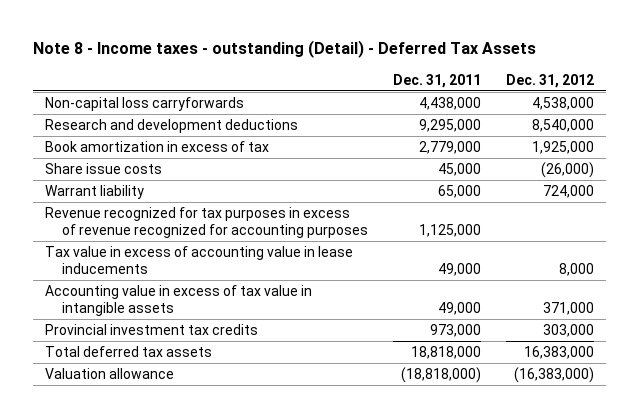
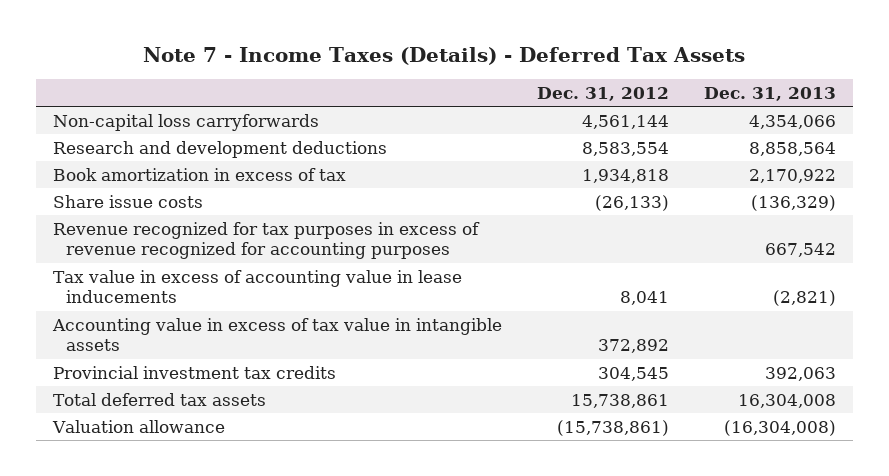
- Note 8 - Income taxes - outstanding (Detail) - Deferred Tax Assets
+ Note 7 - Income Taxes (Details) - Deferred Tax Assets
- | Dec. 31, 2011 | Dec. 31, 2012
+ | Dec. 31, 2012 | Dec. 31, 2013
- Non-capital loss carryforwards | 4,438,000 | 4,538,000
- Research and development deductions | 9,295,000 | 8,540,000
- Book amortization in excess of tax | 2,779,000 | 1,925,000
- Share issue costs | 45,000 | (26,000)
- Warrant liability | 65,000 | 724,000
+ Non-capital loss carryforwards | 4,561,144 | 4,354,066
+ Research and development deductions | 8,583,554 | 8,858,564
+ Book amortization in excess of tax | 1,934,818 | 2,170,922
+ Share issue costs | (26,133) | (136,329)
- Tax value in excess of accounting value in lease inducements | 49,000 | 8,000
- Accounting value in excess of tax value in intangible assets | 49,000 | 371,000
- Provincial investment tax credits | 973,000 | 303,000
- Total deferred tax assets | 18,818,000 | 16,383,000
- Valuation allowance | (18,818,000) | (16,383,000)
+ Tax value in excess of accounting value in lease inducements | 8,041 | (2,821)
+ Accounting value in excess of tax value in intangible assets | 372,892 |
+ Provincial investment tax credits | 304,545 | 392,063
+ Total deferred tax assets | 15,738,861 | 16,304,008
+ Valuation allowance | (15,738,861) | (16,304,008)

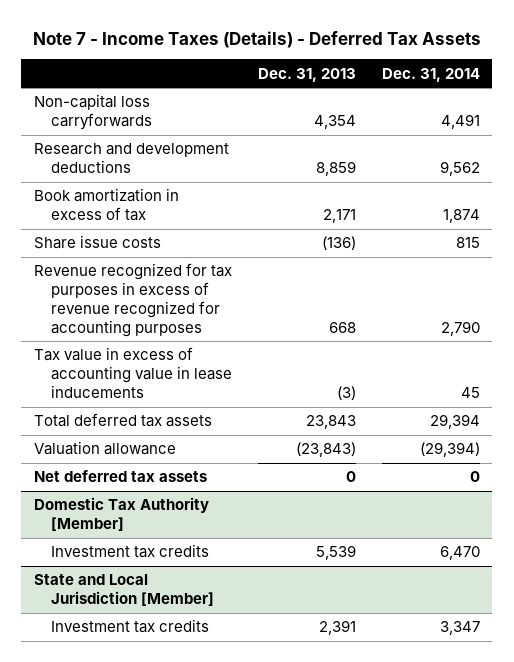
- | Dec. 31, 2012 | Dec. 31, 2013
+ | Dec. 31, 2013 | Dec. 31, 2014
- Non-capital loss carryforwards | 4,561,144 | 4,354,066
- Research and development deductions | 8,583,554 | 8,858,564
- Book amortization in excess of tax | 1,934,818 | 2,170,922
- Share issue costs | (26,133) | (136,329)
- Revenue recognized for tax purposes in excess of revenue recognized for accounting purposes | | 667,542
- Tax value in excess of accounting value in lease inducements | 8,041 | (2,821)
- Accounting value in excess of tax value in intangible assets | 372,892 |
- Provincial investment tax credits | 304,545 | 392,063
- Total deferred tax assets | 15,738,861 | 16,304,008
- Valuation allowance | (15,738,861) | (16,304,008)
+ Non-capital loss carryforwards | 4,354 | 4,491
+ Research and development deductions | 8,859 | 9,562
+ Book amortization in excess of tax | 2,171 | 1,874
+ Share issue costs | (136) | 815
+ Revenue recognized for tax purposes in excess of revenue recognized for accounting purposes | 668 | 2,790
+ Tax value in excess of accounting value in lease inducements | (3) | 45
+ Total deferred tax assets | 23,843 | 29,394
+ Valuation allowance | (23,843) | (29,394)
+ Net deferred tax assets | 0 | 0
+ Domestic Tax Authority [Member]
+ Investment tax credits | 5,539 | 6,470
+ State and Local Jurisdiction [Member]
+ Investment tax credits | 2,391 | 3,347

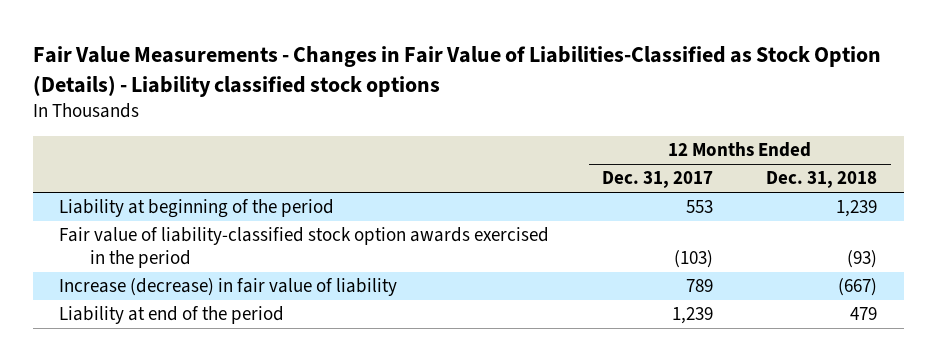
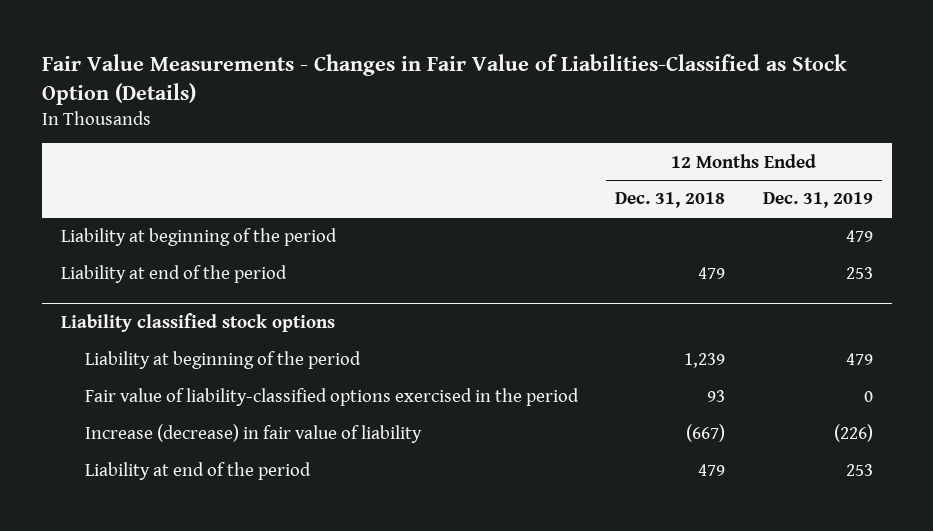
- Fair Value Measurements - Changes in Fair Value of Liabilities-Classified as Stock Option (Details) - Liability classified stock options
+ Fair Value Measurements - Changes in Fair Value of Liabilities-Classified as Stock Option (Details)
- | 12 Months Ended Dec. 31, 2017 | 12 Months Ended Dec. 31, 2018
+ | 12 Months Ended Dec. 31, 2018 | 12 Months Ended Dec. 31, 2019
+ Liability at beginning of the period | | 479
+ Liability at end of the period | 479 | 253
+ Liability classified stock options
- Fair value of liability-classified stock option awards exercised in the period | (103) | (93)
+ Fair value of liability-classified options exercised in the period | 93 | 0

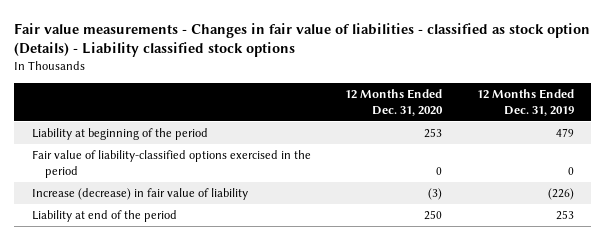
- Fair Value Measurements - Changes in Fair Value of Liabilities-Classified as Stock Option (Details)
+ Fair value measurements - Changes in fair value of liabilities - classified as stock option (Details) - Liability classified stock options
- | 12 Months Ended Dec. 31, 2018 | 12 Months Ended Dec. 31, 2019
+ | 12 Months Ended Dec. 31, 2020 | 12 Months Ended Dec. 31, 2019
- Liability at end of the period | 479 | 253
- Liability classified stock options
- Liability at beginning of the period | 1,239 | 479

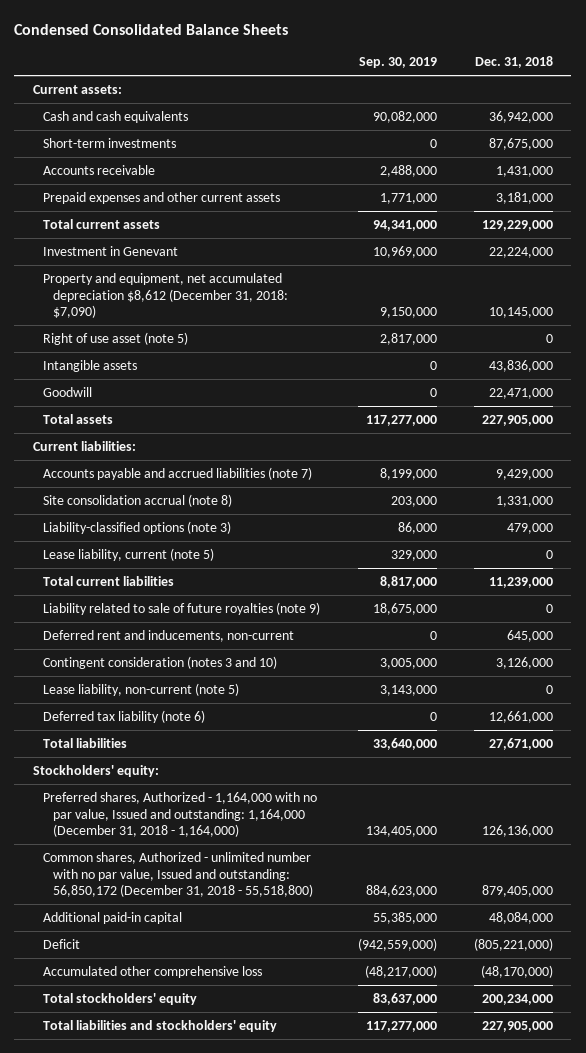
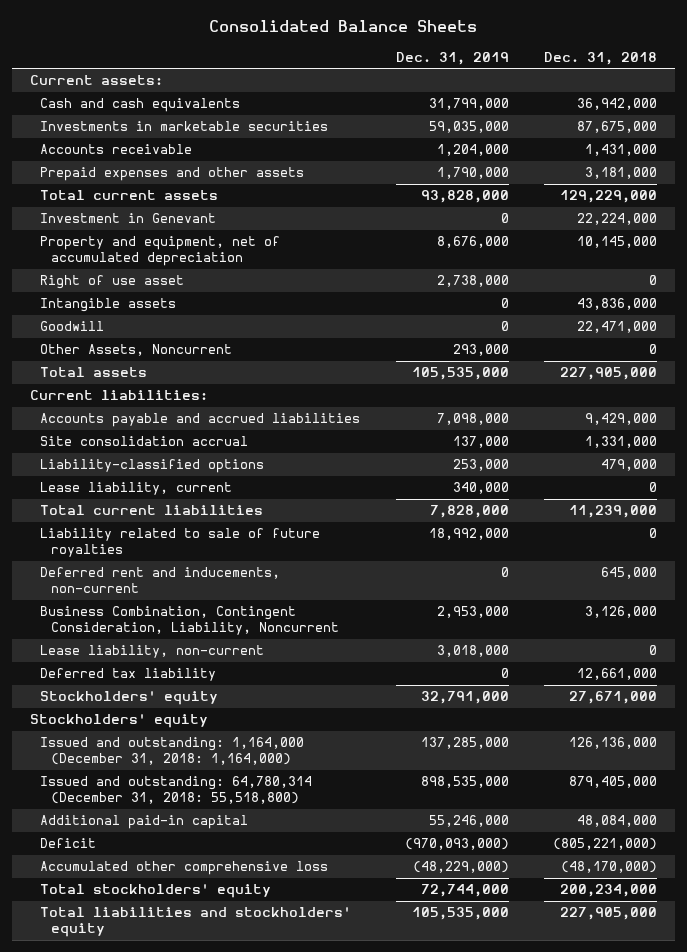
- Condensed Consolidated Balance Sheets
+ Consolidated Balance Sheets
- | Sep. 30, 2019 | Dec. 31, 2018
+ | Dec. 31, 2019 | Dec. 31, 2018
- Short-term investments | 0 | 87,675,000
+ Investments in marketable securities | 59,035,000 | 87,675,000
- Prepaid expenses and other current assets | 1,771,000 | 3,181,000
+ Prepaid expenses and other assets | 1,790,000 | 3,181,000
- Property and equipment, net accumulated depreciation $8,612 (December 31, 2018: $7,090) | 9,150,000 | 10,145,000
- Right of use asset (note 5) | 2,817,000 | 0
+ Property and equipment, net of accumulated depreciation | 8,676,000 | 10,145,000
+ Right of use asset | 2,738,000 | 0
+ Other Assets, Noncurrent | 293,000 | 0
- Accounts payable and accrued liabilities (note 7) | 8,199,000 | 9,429,000
- Site consolidation accrual (note 8) | 203,000 | 1,331,000
- Liability-classified options (note 3) | 86,000 | 479,000
- Lease liability, current (note 5) | 329,000 | 0
+ Accounts payable and accrued liabilities | 7,098,000 | 9,429,000
+ Site consolidation accrual | 137,000 | 1,331,000
+ Liability-classified options | 253,000 | 479,000
+ Lease liability, current | 340,000 | 0
- Liability related to sale of future royalties (note 9) | 18,675,000 | 0
+ Liability related to sale of future royalties | 18,992,000 | 0
- Contingent consideration (notes 3 and 10) | 3,005,000 | 3,126,000
- Lease liability, non-current (note 5) | 3,143,000 | 0
- Deferred tax liability (note 6) | 0 | 12,661,000
- Total liabilities | 33,640,000 | 27,671,000
- Stockholders' equity:
- Preferred shares, Authorized - 1,164,000 with no par value, Issued and outstanding: 1,164,000 (December 31, 2018 - 1,164,000) | 134,405,000 | 126,136,000
- Common shares, Authorized - unlimited number with no par value, Issued and outstanding: 56,850,172 (December 31, 2018 - 55,518,800) | 884,623,000 | 879,405,000
+ Business Combination, Contingent Consideration, Liability, Noncurrent | 2,953,000 | 3,126,000
+ Lease liability, non-current | 3,018,000 | 0
+ Deferred tax liability | 0 | 12,661,000
+ Stockholders' equity | 32,791,000 | 27,671,000
+ Stockholders' equity
+ Issued and outstanding: 1,164,000 (December 31, 2018: 1,164,000) | 137,285,000 | 126,136,000
+ Issued and outstanding: 64,780,314 (December 31, 2018: 55,518,800) | 898,535,000 | 879,405,000

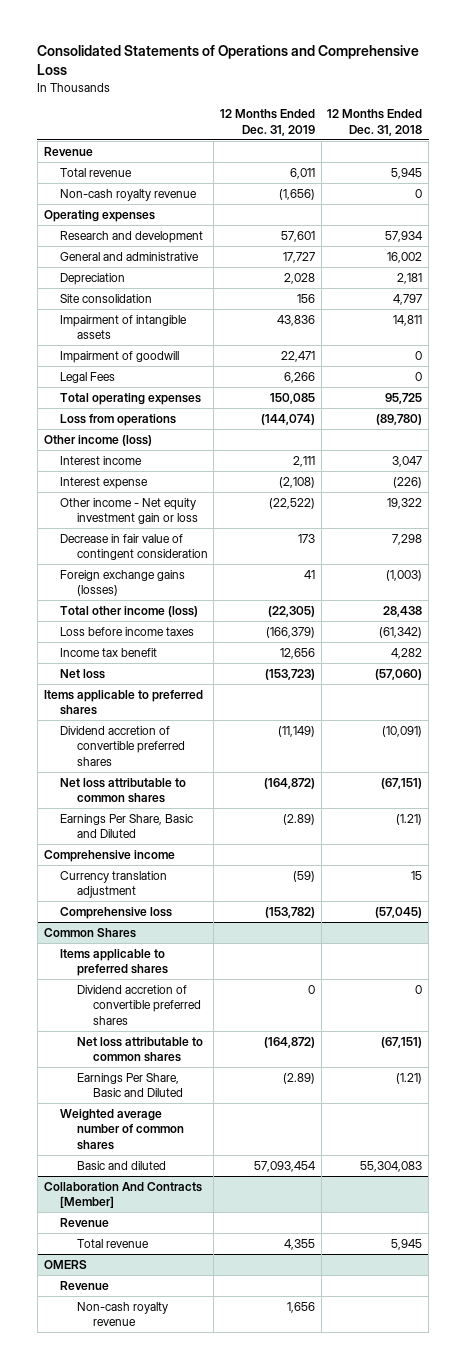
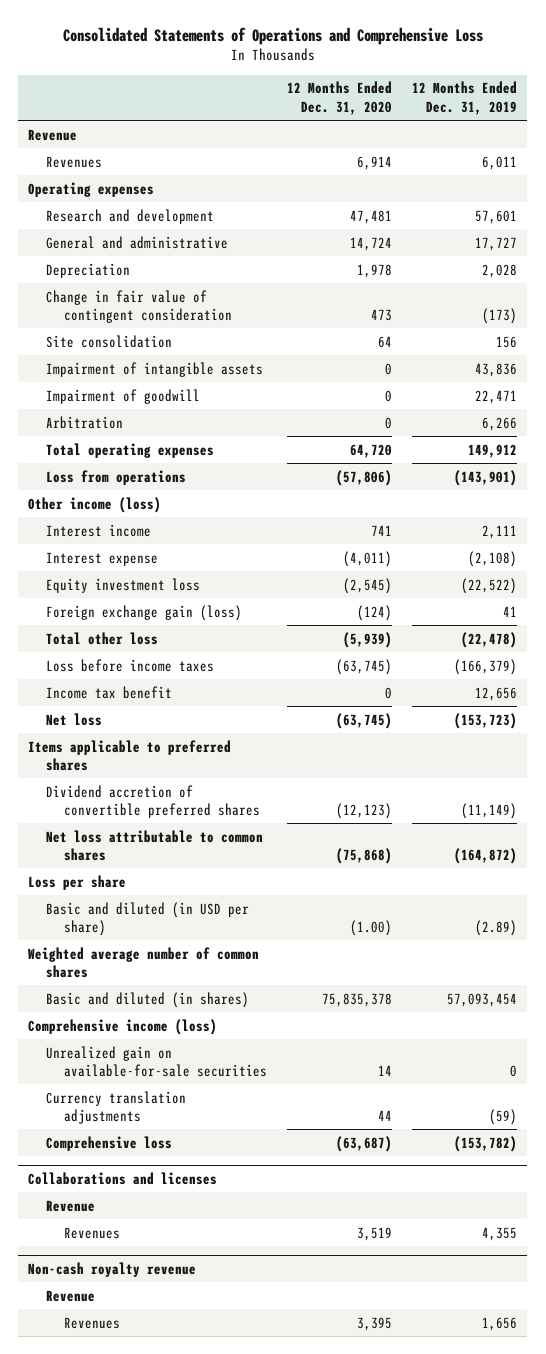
- | 12 Months Ended Dec. 31, 2019 | 12 Months Ended Dec. 31, 2018
+ | 12 Months Ended Dec. 31, 2020 | 12 Months Ended Dec. 31, 2019
- Total revenue | 6,011 | 5,945
- Non-cash royalty revenue | (1,656) | 0
+ Revenues | 6,914 | 6,011
+ Change in fair value of contingent consideration | 473 | (173)
- Legal Fees | 6,266 | 0
- Total operating expenses | 150,085 | 95,725
- Loss from operations | (144,074) | (89,780)
+ Arbitration | 0 | 6,266
+ Total operating expenses | 64,720 | 149,912
+ Loss from operations | (57,806) | (143,901)
- Other income - Net equity investment gain or loss | (22,522) | 19,322
- Decrease in fair value of contingent consideration | 173 | 7,298
- Foreign exchange gains (losses) | 41 | (1,003)
- Total other income (loss) | (22,305) | 28,438
+ Equity investment loss | (2,545) | (22,522)
+ Foreign exchange gain (loss) | (124) | 41
+ Total other loss | (5,939) | (22,478)
- Earnings Per Share, Basic and Diluted | (2.89) | (1.21)
- Comprehensive income
- Currency translation adjustment | (59) | 15
- Common Shares
- Items applicable to preferred shares
- Dividend accretion of convertible preferred shares | 0 | 0
- Net loss attributable to common shares | (164,872) | (67,151)
- Earnings Per Share, Basic and Diluted | (2.89) | (1.21)
+ Loss per share
+ Basic and diluted (in USD per share) | (1.00) | (2.89)
- Basic and diluted | 57,093,454 | 55,304,083
- Collaboration And Contracts [Member]
+ Basic and diluted (in shares) | 75,835,378 | 57,093,454
+ Comprehensive income (loss)
+ Unrealized gain on available-for-sale securities | 14 | 0
+ Currency translation adjustments | 44 | (59)
moved down: Comprehensive loss | (63,687) | (153,782)
+ Collaborations and licenses
- Total revenue | 4,355 | 5,945
- OMERS
+ Revenues | 3,519 | 4,355
+ Non-cash royalty revenue
- Non-cash royalty revenue | 1,656 |
+ Revenues | 3,395 | 1,656

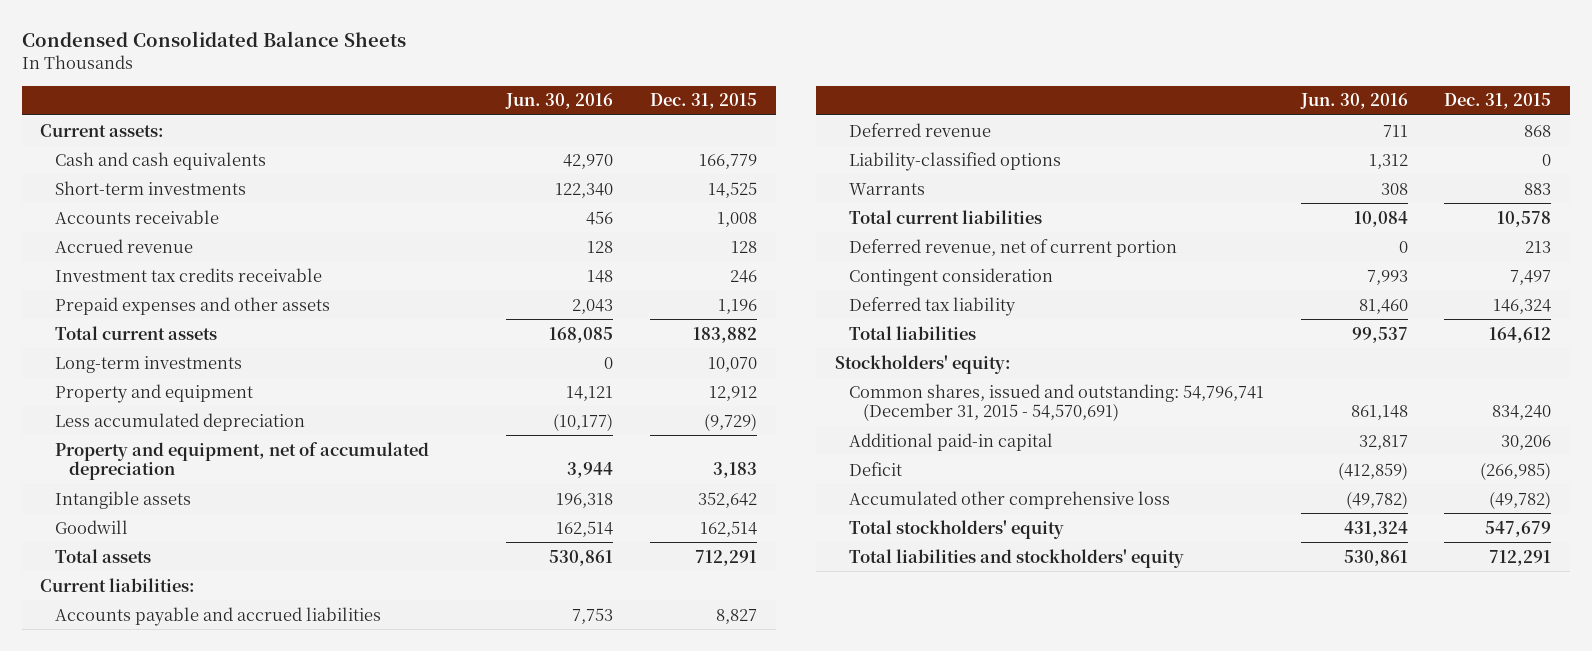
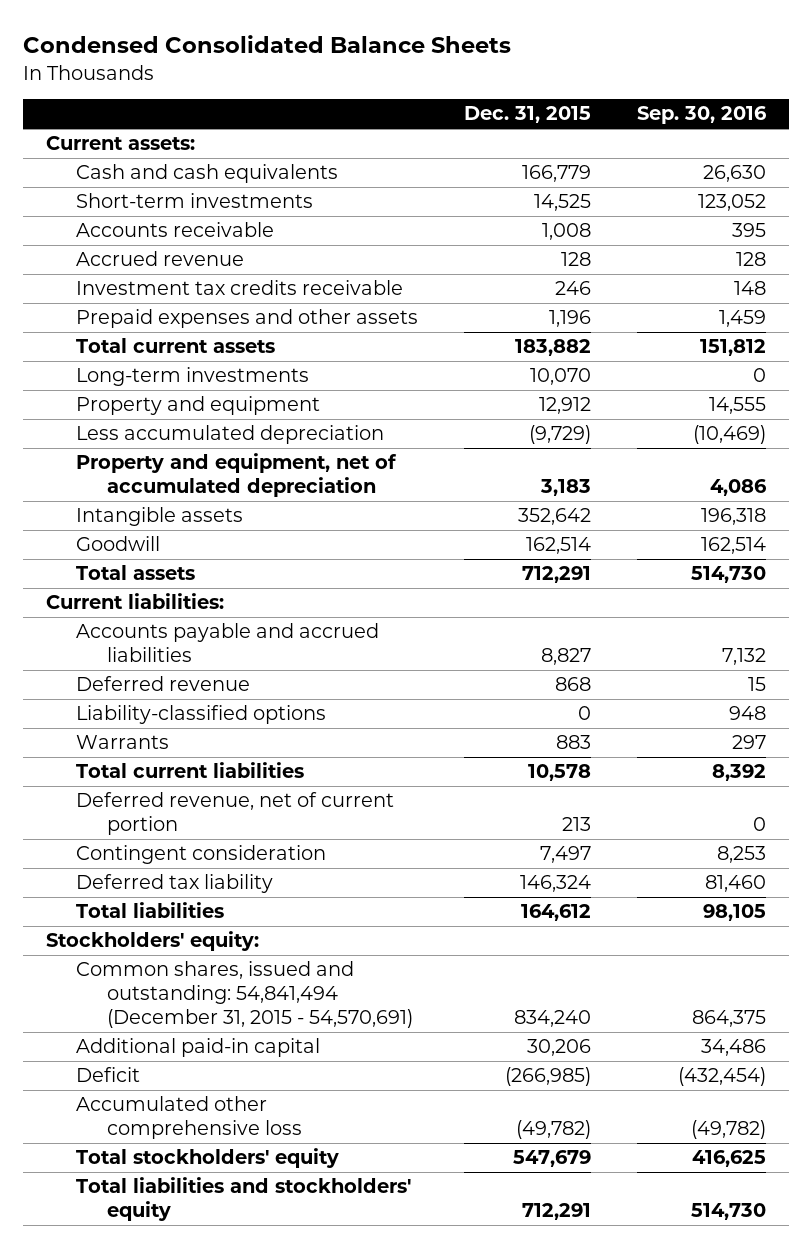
- | Jun. 30, 2016 | Dec. 31, 2015
+ | Dec. 31, 2015 | Sep. 30, 2016
- Common shares, issued and outstanding: 54,796,741 (December 31, 2015 - 54,570,691) | 861,148 | 834,240
+ Common shares, issued and outstanding: 54,841,494 (December 31, 2015 - 54,570,691) | 834,240 | 864,375

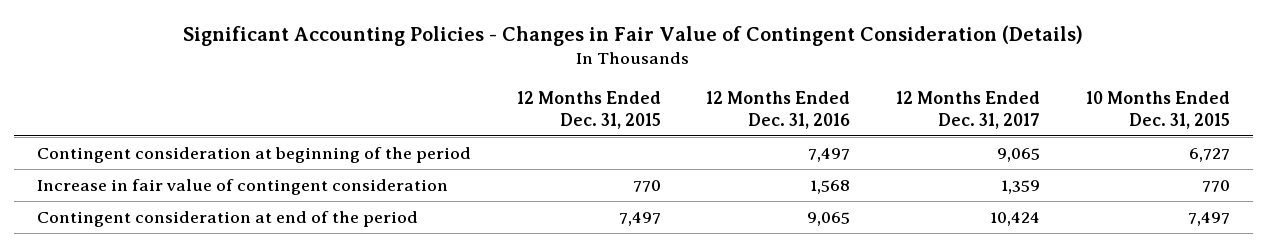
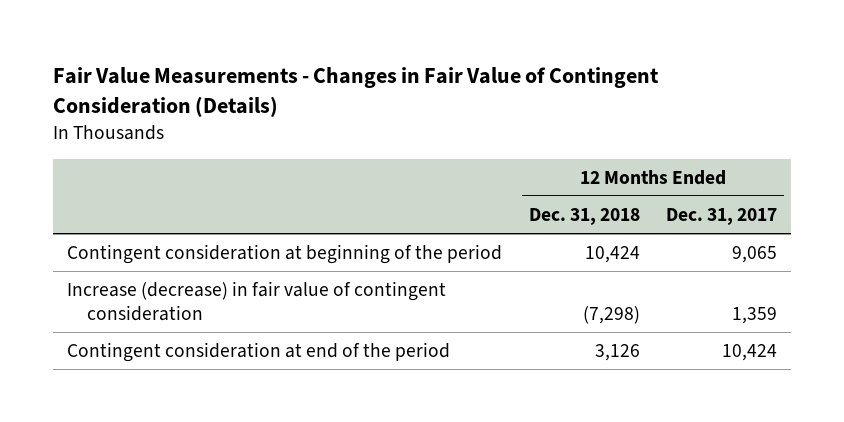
- Significant Accounting Policies - Changes in Fair Value of Contingent Consideration (Details)
+ Fair Value Measurements - Changes in Fair Value of Contingent Consideration (Details)
- | 12 Months Ended Dec. 31, 2015 | 12 Months Ended Dec. 31, 2016 | 12 Months Ended Dec. 31, 2017 | 10 Months Ended Dec. 31, 2015
+ | 12 Months Ended Dec. 31, 2018 | 12 Months Ended Dec. 31, 2017
- Increase in fair value of contingent consideration | 770 | 1,568 | 1,359 | 770
+ Increase (decrease) in fair value of contingent consideration | (7,298) | 1,359

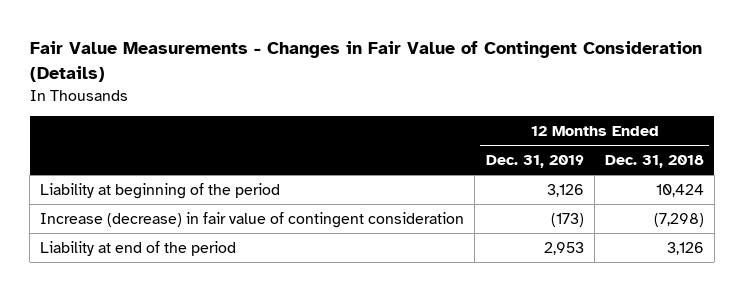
- | 12 Months Ended Dec. 31, 2018 | 12 Months Ended Dec. 31, 2017
+ | 12 Months Ended Dec. 31, 2019 | 12 Months Ended Dec. 31, 2018
- Contingent consideration at beginning of the period | 10,424 | 9,065
+ Liability at beginning of the period | 3,126 | 10,424
- Contingent consideration at end of the period | 3,126 | 10,424
+ Liability at end of the period | 2,953 | 3,126

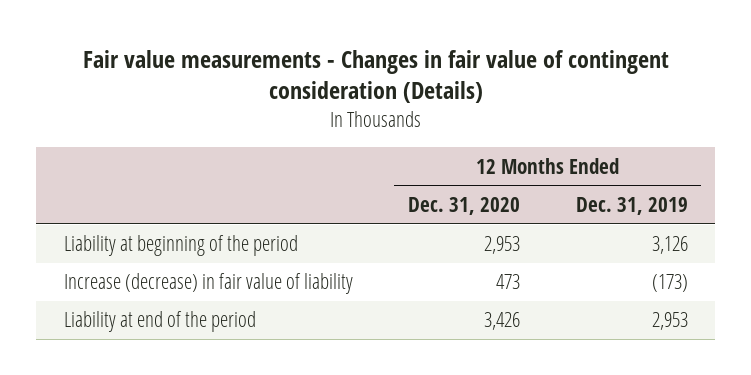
- Fair Value Measurements - Changes in Fair Value of Contingent Consideration (Details)
+ Fair value measurements - Changes in fair value of contingent consideration (Details)
- | 12 Months Ended Dec. 31, 2019 | 12 Months Ended Dec. 31, 2018
+ | 12 Months Ended Dec. 31, 2020 | 12 Months Ended Dec. 31, 2019
- Increase (decrease) in fair value of contingent consideration | (173) | (7,298)
+ Increase (decrease) in fair value of liability | 473 | (173)

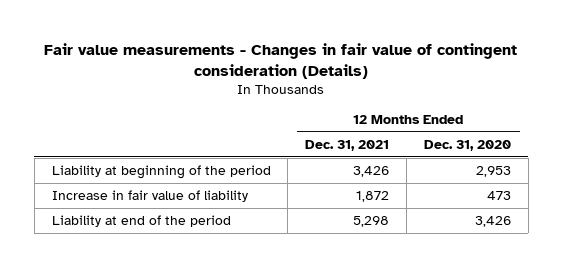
- | 12 Months Ended Dec. 31, 2020 | 12 Months Ended Dec. 31, 2019
+ | 12 Months Ended Dec. 31, 2021 | 12 Months Ended Dec. 31, 2020
- Increase (decrease) in fair value of liability | 473 | (173)
+ Increase in fair value of liability | 1,872 | 473

